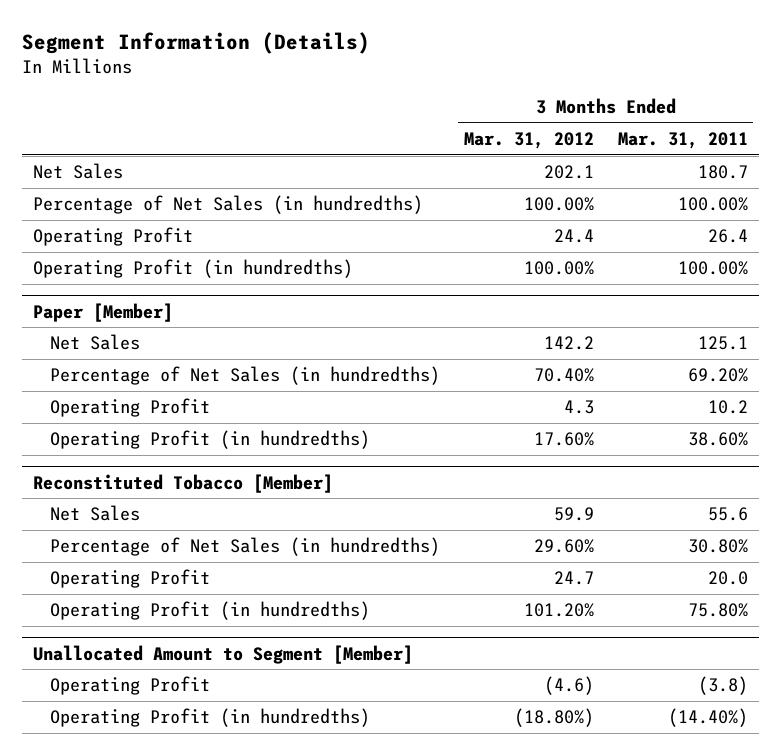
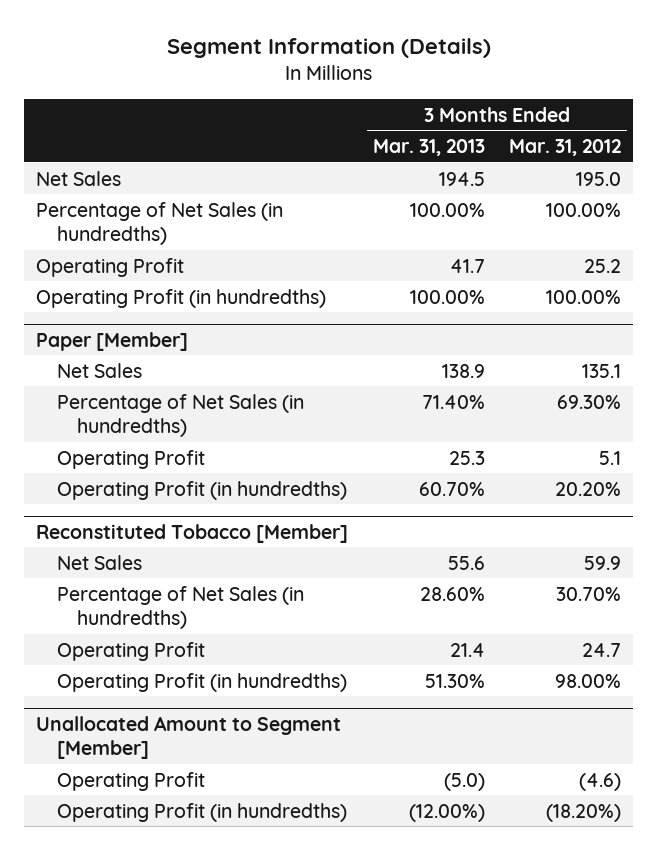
- | 3 Months Ended Mar. 31, 2012 | 3 Months Ended Mar. 31, 2011
+ | 3 Months Ended Mar. 31, 2013 | 3 Months Ended Mar. 31, 2012
- Net Sales | 202.1 | 180.7
+ Net Sales | 194.5 | 195.0
- Operating Profit | 24.4 | 26.4
+ Operating Profit | 41.7 | 25.2
@ Paper [Member]
- Net Sales | 142.2 | 125.1
- Percentage of Net Sales (in hundredths) | 70.40% | 69.20%
- Operating Profit | 4.3 | 10.2
- Operating Profit (in hundredths) | 17.60% | 38.60%
+ Net Sales | 138.9 | 135.1
+ Percentage of Net Sales (in hundredths) | 71.40% | 69.30%
+ Operating Profit | 25.3 | 5.1
+ Operating Profit (in hundredths) | 60.70% | 20.20%
@ Reconstituted Tobacco [Member]
- Percentage of Net Sales (in hundredths) | 29.60% | 30.80%
+ Percentage of Net Sales (in hundredths) | 28.60% | 30.70%
- Operating Profit (in hundredths) | 101.20% | 75.80%
+ Operating Profit (in hundredths) | 51.30% | 98.00%
@ Unallocated Amount to Segment [Member]
- Operating Profit (in hundredths) | (18.80%) | (14.40%)
+ Operating Profit (in hundredths) | (12.00%) | (18.20%)

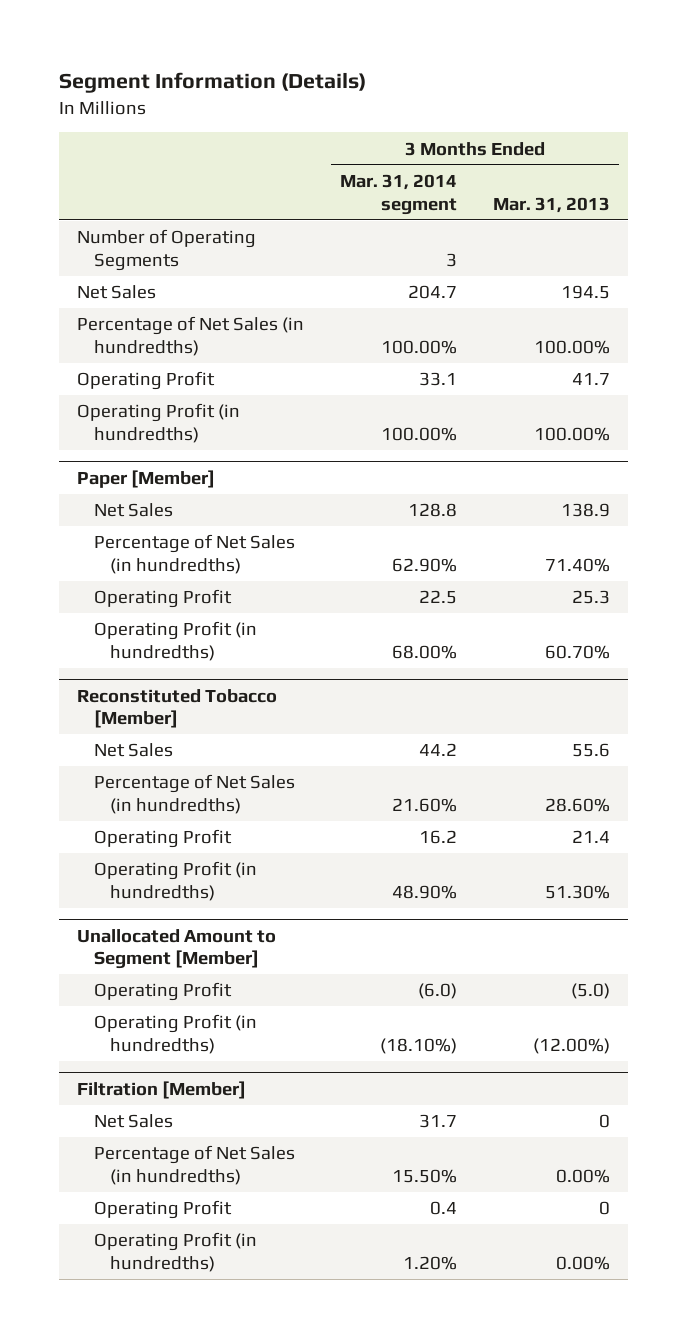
- | 3 Months Ended Mar. 31, 2013 | 3 Months Ended Mar. 31, 2012
+ | 3 Months Ended Mar. 31, 2014 segment | 3 Months Ended Mar. 31, 2013
+ Number of Operating Segments | 3 |
+ Filtration [Member]
+ Net Sales | 31.7 | 0
+ Percentage of Net Sales (in hundredths) | 15.50% | 0.00%
+ Operating Profit | 0.4 | 0
+ Operating Profit (in hundredths) | 1.20% | 0.00%

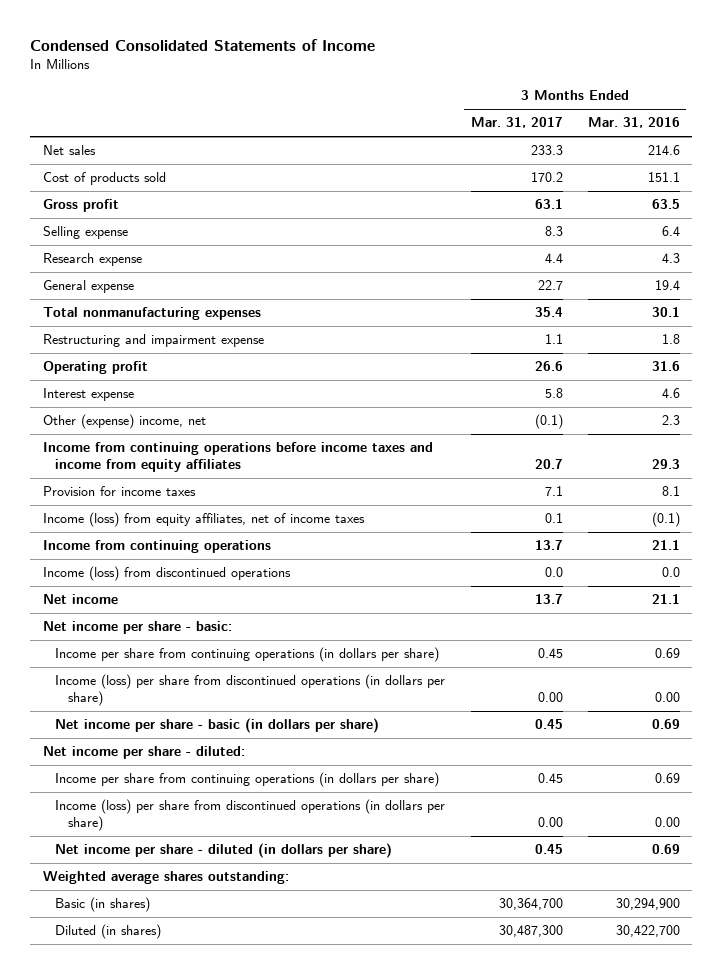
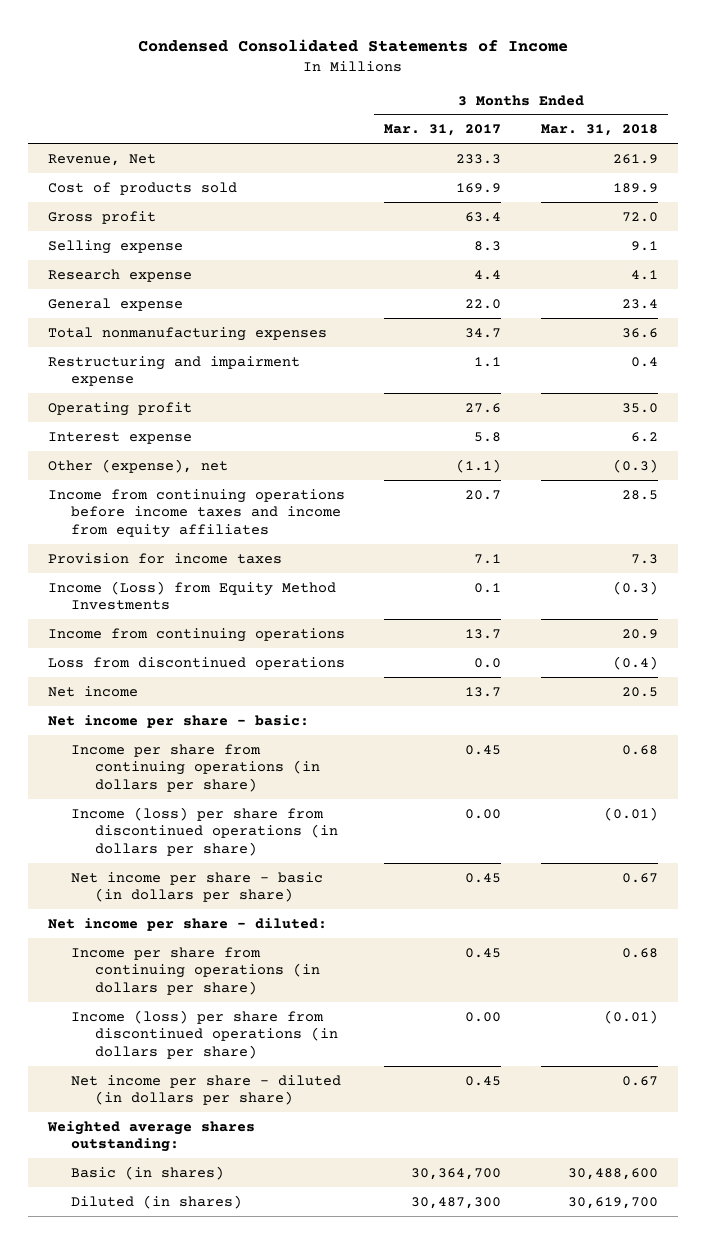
- | 3 Months Ended Mar. 31, 2017 | 3 Months Ended Mar. 31, 2016
+ | 3 Months Ended Mar. 31, 2017 | 3 Months Ended Mar. 31, 2018
- Net sales | 233.3 | 214.6
- Cost of products sold | 170.2 | 151.1
- Gross profit | 63.1 | 63.5
+ Revenue, Net | 233.3 | 261.9
+ Cost of products sold | 169.9 | 189.9
+ Gross profit | 63.4 | 72.0
- General expense | 22.7 | 19.4
- Total nonmanufacturing expenses | 35.4 | 30.1
+ General expense | 22.0 | 23.4
+ Total nonmanufacturing expenses | 34.7 | 36.6
- Operating profit | 26.6 | 31.6
+ Operating profit | 27.6 | 35.0
- Other (expense) income, net | (0.1) | 2.3
+ Other (expense), net | (1.1) | (0.3)
- Income (loss) from equity affiliates, net of income taxes | 0.1 | (0.1)
+ Income (Loss) from Equity Method Investments | 0.1 | (0.3)
- Income (loss) from discontinued operations | 0.0 | 0.0
+ Loss from discontinued operations | 0.0 | (0.4)

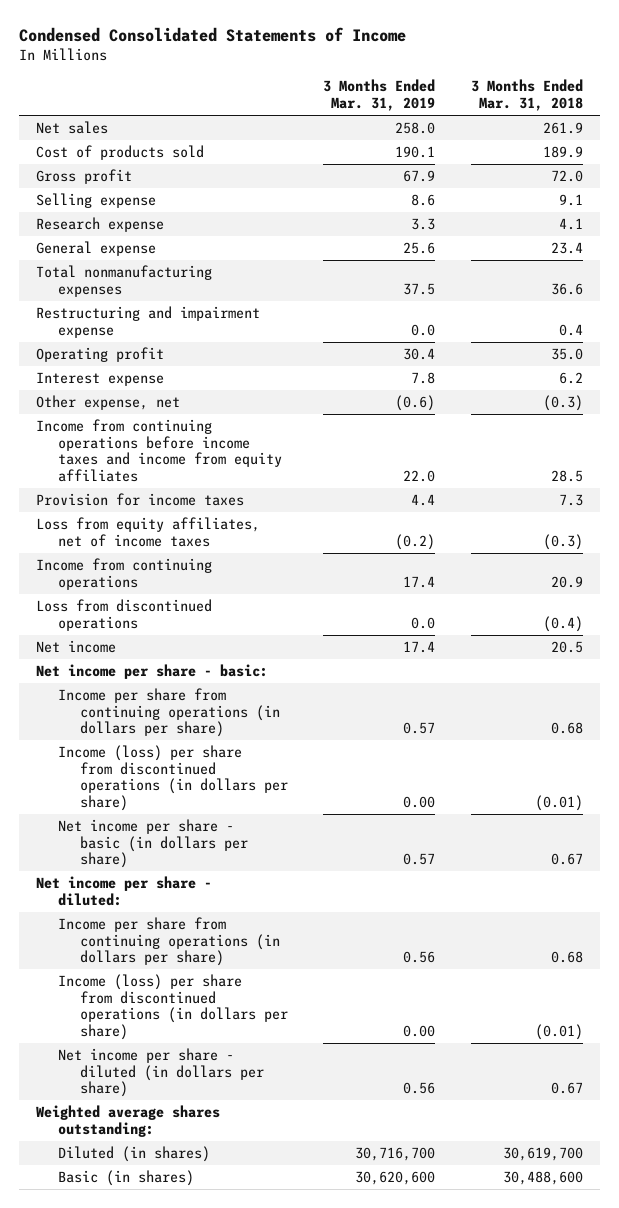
- | 3 Months Ended Mar. 31, 2017 | 3 Months Ended Mar. 31, 2018
+ | 3 Months Ended Mar. 31, 2019 | 3 Months Ended Mar. 31, 2018
- Revenue, Net | 233.3 | 261.9
+ Net sales | 258.0 | 261.9
- Other (expense), net | (1.1) | (0.3)
+ Other expense, net | (0.6) | (0.3)
- Income (Loss) from Equity Method Investments | 0.1 | (0.3)
+ Loss from equity affiliates, net of income taxes | (0.2) | (0.3)
moved down: Basic (in shares) | 30,620,600 | 30,488,600

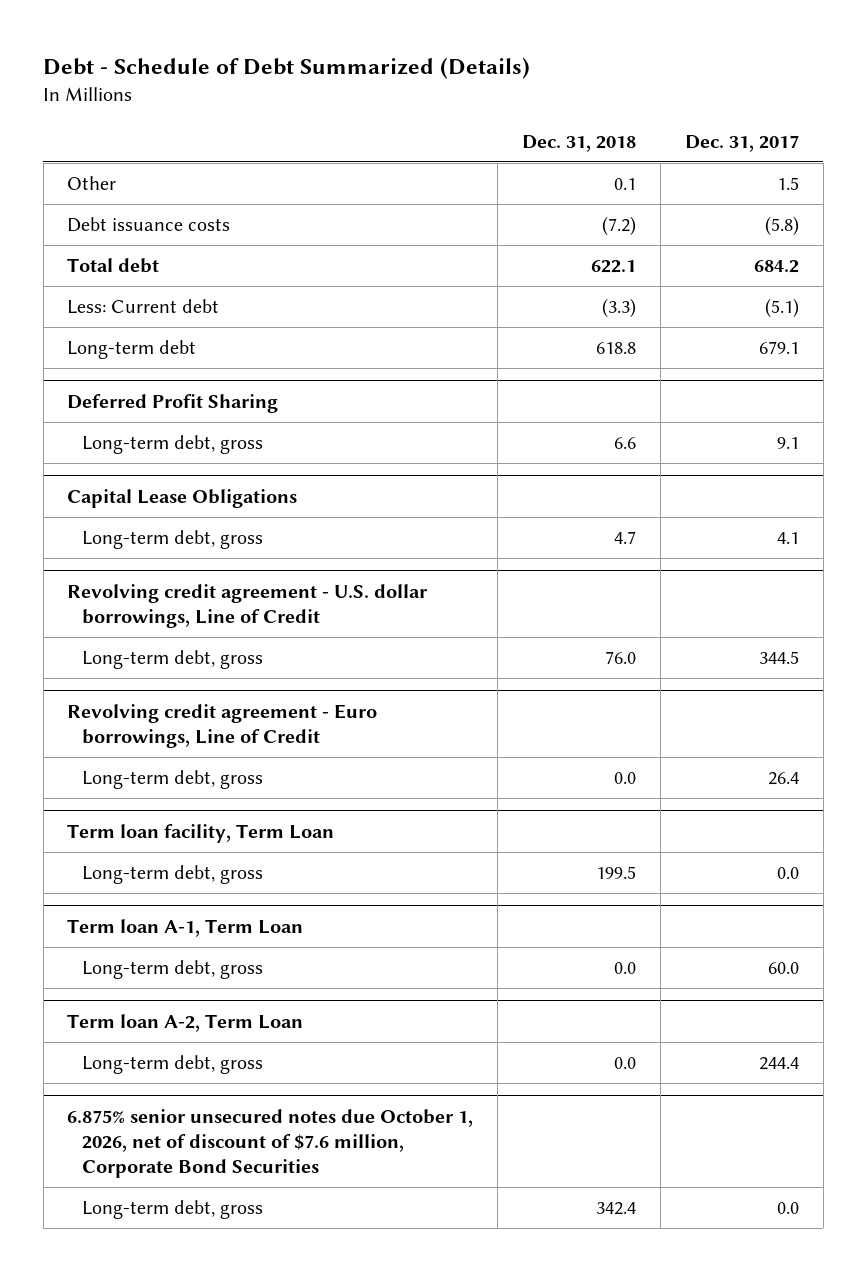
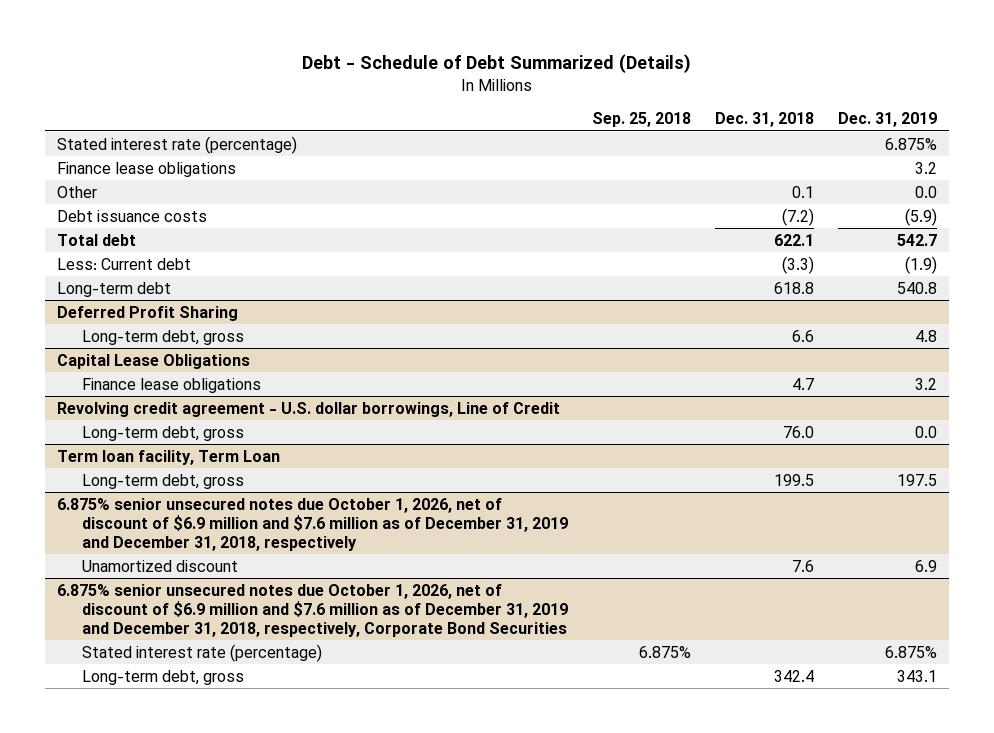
- | Dec. 31, 2018 | Dec. 31, 2017
+ | Sep. 25, 2018 | Dec. 31, 2018 | Dec. 31, 2019
+ Stated interest rate (percentage) | | | 6.875%
+ Finance lease obligations | | | 3.2
@ Capital Lease Obligations
- Long-term debt, gross | 4.7 | 4.1
+ Finance lease obligations | | 4.7 | 3.2
- Revolving credit agreement - Euro borrowings, Line of Credit
- Long-term debt, gross | 0.0 | 26.4
- Term loan A-1, Term Loan
- Long-term debt, gross | 0.0 | 60.0
- Term loan A-2, Term Loan
- Long-term debt, gross | 0.0 | 244.4
- 6.875% senior unsecured notes due October 1, 2026, net of discount of $7.6 million, Corporate Bond Securities
+ 6.875% senior unsecured notes due October 1, 2026, net of discount of $6.9 million and $7.6 million as of December 31, 2019 and December 31, 2018, respectively
+ Unamortized discount | | 7.6 | 6.9
+ 6.875% senior unsecured notes due October 1, 2026, net of discount of $6.9 million and $7.6 million as of December 31, 2019 and December 31, 2018, respectively, Corporate Bond Securities
+ Stated interest rate (percentage) | 6.875% | | 6.875%

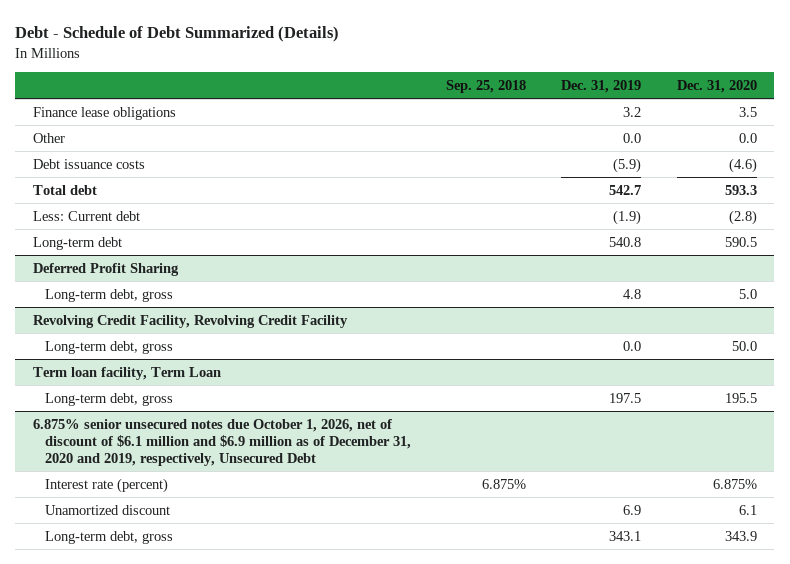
- | Sep. 25, 2018 | Dec. 31, 2018 | Dec. 31, 2019
+ | Sep. 25, 2018 | Dec. 31, 2019 | Dec. 31, 2020
- Stated interest rate (percentage) | | | 6.875%
- Capital Lease Obligations
- Finance lease obligations | | 4.7 | 3.2
- Revolving credit agreement - U.S. dollar borrowings, Line of Credit
+ Revolving Credit Facility, Revolving Credit Facility
- 6.875% senior unsecured notes due October 1, 2026, net of discount of $6.9 million and $7.6 million as of December 31, 2019 and December 31, 2018, respectively
+ 6.875% senior unsecured notes due October 1, 2026, net of discount of $6.1 million and $6.9 million as of December 31, 2020 and 2019, respectively, Unsecured Debt
+ Interest rate (percent) | 6.875% | | 6.875%
- 6.875% senior unsecured notes due October 1, 2026, net of discount of $6.9 million and $7.6 million as of December 31, 2019 and December 31, 2018, respectively, Corporate Bond Securities
- Stated interest rate (percentage) | 6.875% | | 6.875%

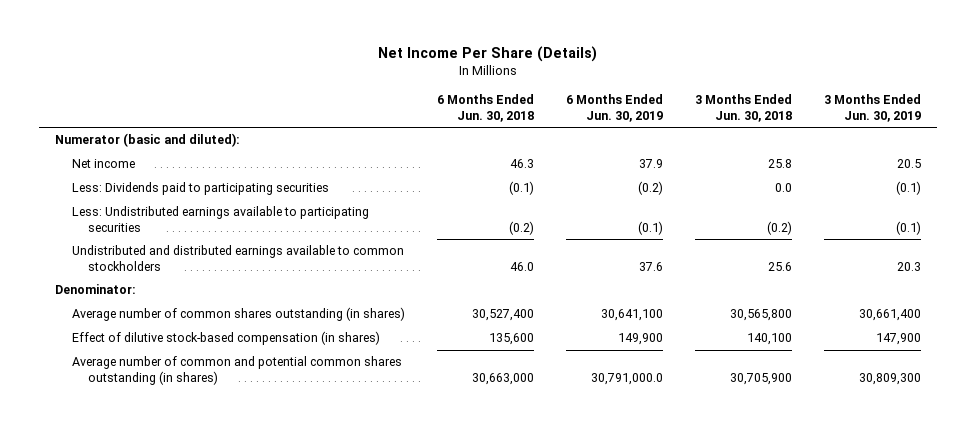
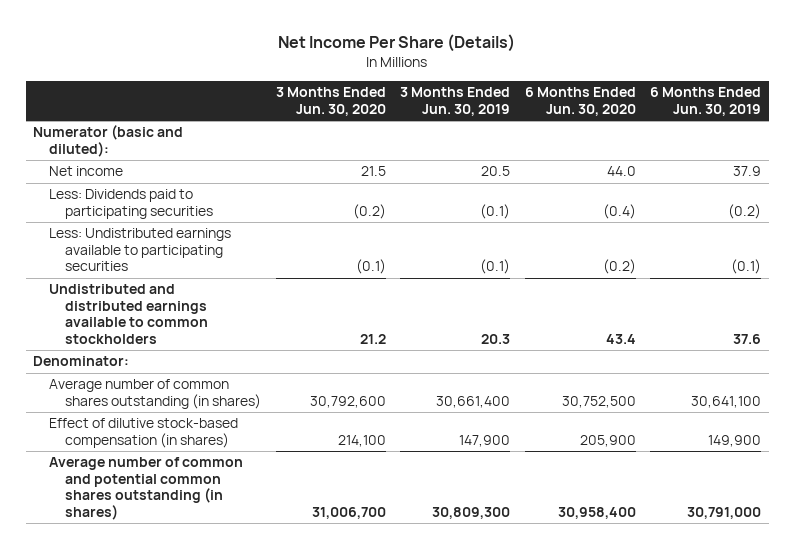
- | 6 Months Ended Jun. 30, 2018 | 6 Months Ended Jun. 30, 2019 | 3 Months Ended Jun. 30, 2018 | 3 Months Ended Jun. 30, 2019
+ | 3 Months Ended Jun. 30, 2020 | 3 Months Ended Jun. 30, 2019 | 6 Months Ended Jun. 30, 2020 | 6 Months Ended Jun. 30, 2019
- Average number of common and potential common shares outstanding (in shares) | 30,663,000 | 30,791,000.0 | 30,705,900 | 30,809,300
+ Average number of common and potential common shares outstanding (in shares) | 31,006,700 | 30,809,300 | 30,958,400 | 30,791,000

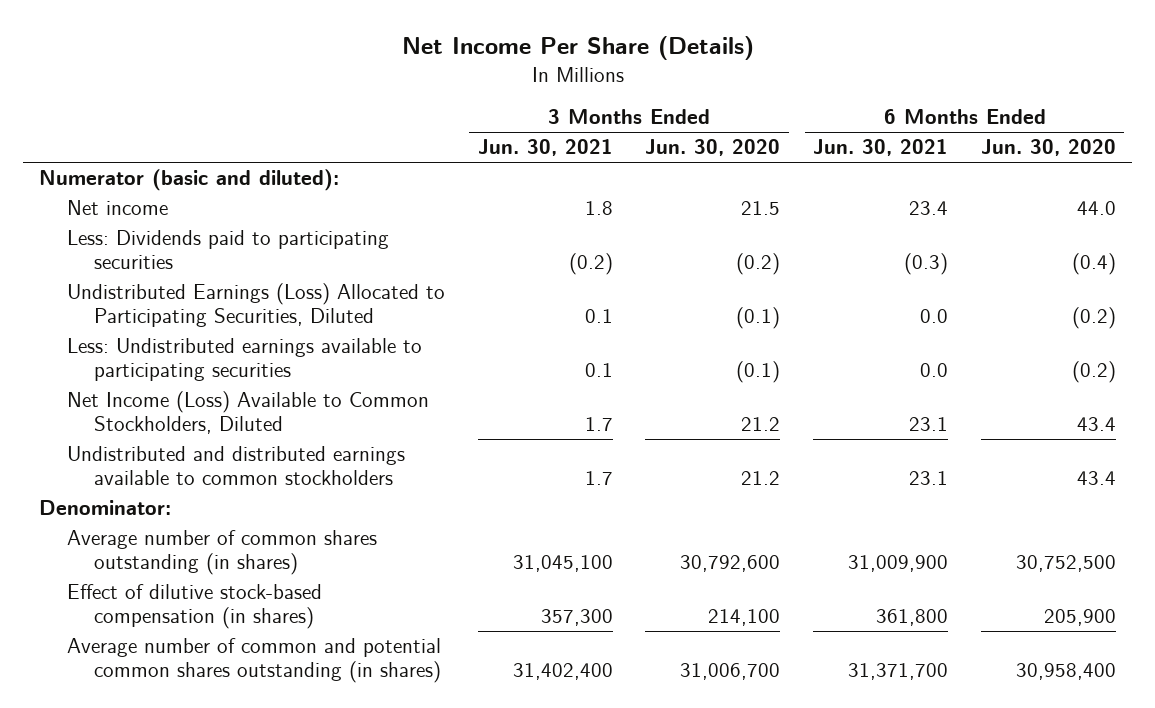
- | 3 Months Ended Jun. 30, 2020 | 3 Months Ended Jun. 30, 2019 | 6 Months Ended Jun. 30, 2020 | 6 Months Ended Jun. 30, 2019
+ | 3 Months Ended Jun. 30, 2021 | 3 Months Ended Jun. 30, 2020 | 6 Months Ended Jun. 30, 2021 | 6 Months Ended Jun. 30, 2020
+ Undistributed Earnings (Loss) Allocated to Participating Securities, Diluted | 0.1 | (0.1) | 0.0 | (0.2)
+ Net Income (Loss) Available to Common Stockholders, Diluted | 1.7 | 21.2 | 23.1 | 43.4

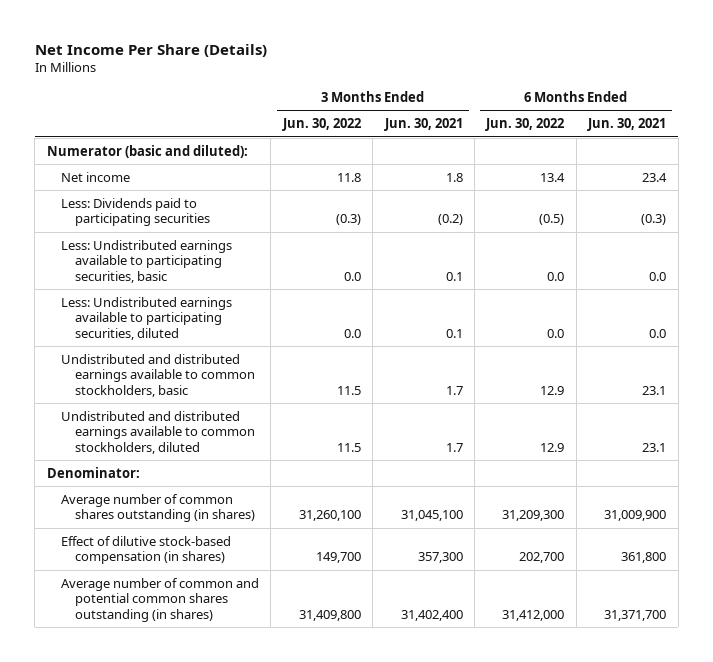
- | 3 Months Ended Jun. 30, 2021 | 3 Months Ended Jun. 30, 2020 | 6 Months Ended Jun. 30, 2021 | 6 Months Ended Jun. 30, 2020
+ | 3 Months Ended Jun. 30, 2022 | 3 Months Ended Jun. 30, 2021 | 6 Months Ended Jun. 30, 2022 | 6 Months Ended Jun. 30, 2021
- Undistributed Earnings (Loss) Allocated to Participating Securities, Diluted | 0.1 | (0.1) | 0.0 | (0.2)
- Less: Undistributed earnings available to participating securities | 0.1 | (0.1) | 0.0 | (0.2)
- Net Income (Loss) Available to Common Stockholders, Diluted | 1.7 | 21.2 | 23.1 | 43.4
- Undistributed and distributed earnings available to common stockholders | 1.7 | 21.2 | 23.1 | 43.4
+ Less: Undistributed earnings available to participating securities, basic | 0.0 | 0.1 | 0.0 | 0.0
+ Less: Undistributed earnings available to participating securities, diluted | 0.0 | 0.1 | 0.0 | 0.0
+ Undistributed and distributed earnings available to common stockholders, basic | 11.5 | 1.7 | 12.9 | 23.1
+ Undistributed and distributed earnings available to common stockholders, diluted | 11.5 | 1.7 | 12.9 | 23.1

